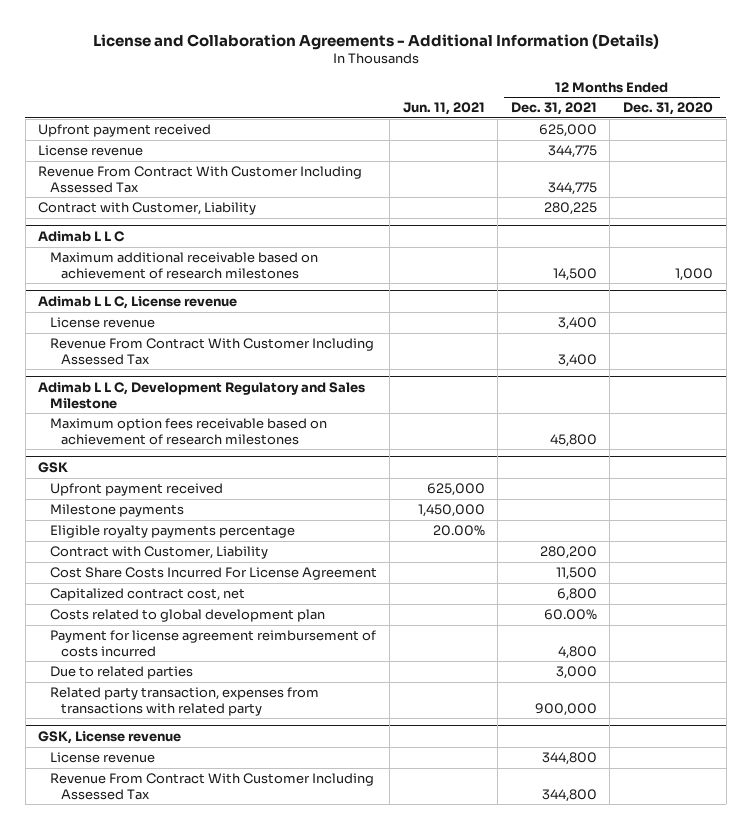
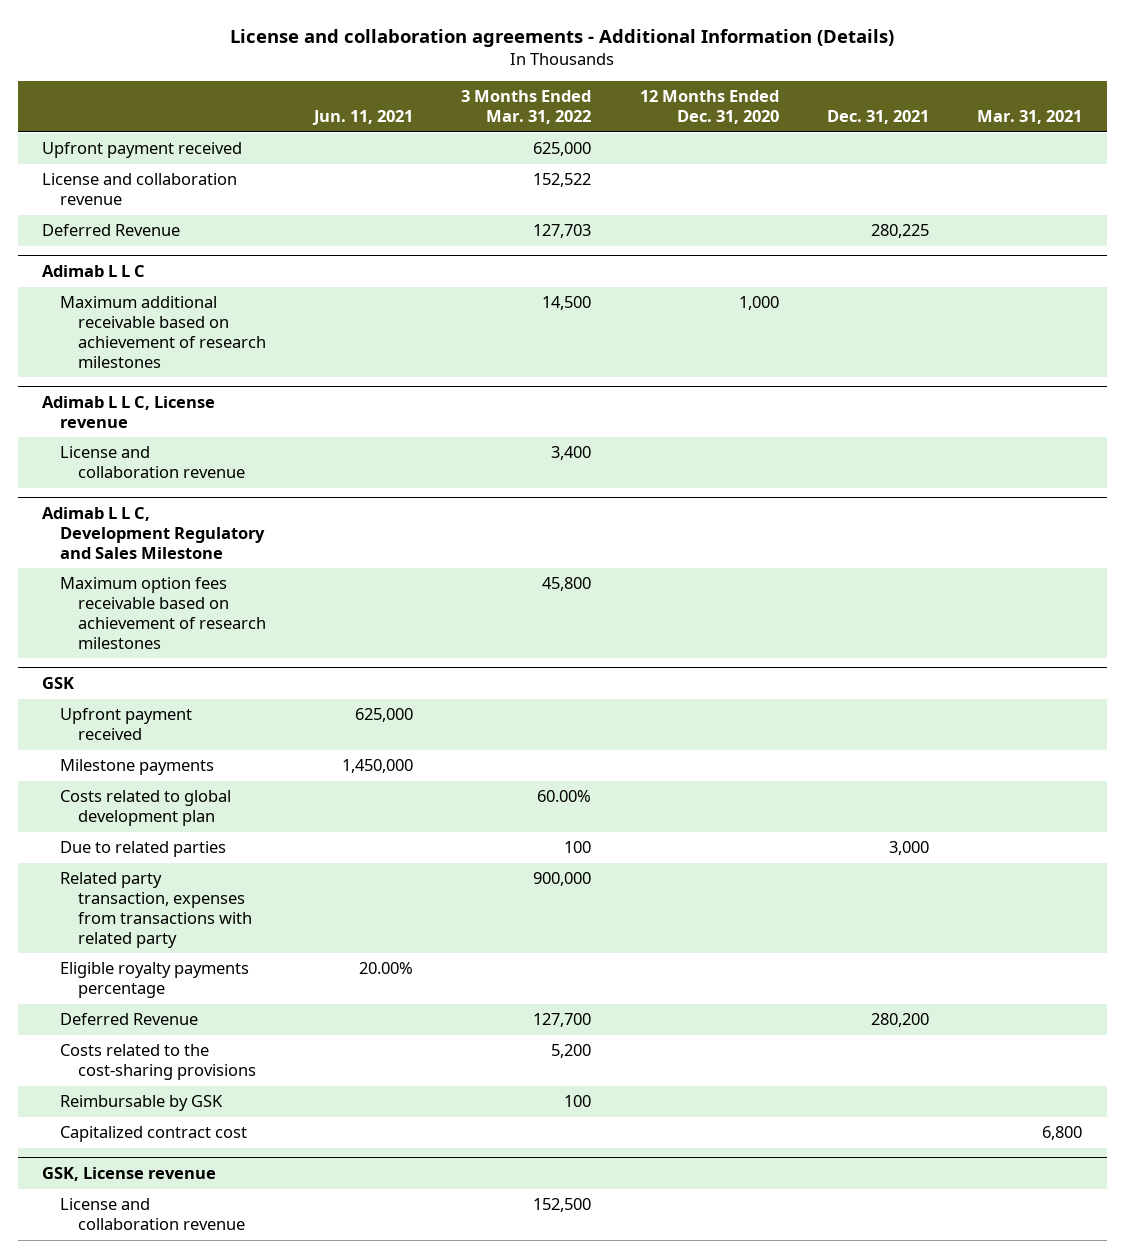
- License and Collaboration Agreements - Additional Information (Details)
+ License and collaboration agreements - Additional Information (Details)
- | Jun. 11, 2021 | 12 Months Ended Dec. 31, 2021 | 12 Months Ended Dec. 31, 2020
+ | Jun. 11, 2021 | 3 Months Ended Mar. 31, 2022 | 12 Months Ended Dec. 31, 2020 | Dec. 31, 2021 | Mar. 31, 2021
- License revenue | | 344,775 |
- Revenue From Contract With Customer Including Assessed Tax | | 344,775 |
- Contract with Customer, Liability | | 280,225 |
+ License and collaboration revenue | | 152,522 | | |
+ Deferred Revenue | | 127,703 | | 280,225 |
@ Adimab L L C, License revenue
- License revenue | | 3,400 |
- Revenue From Contract With Customer Including Assessed Tax | | 3,400 |
+ License and collaboration revenue | | 3,400 | | |
@ GSK
- Contract with Customer, Liability | | 280,200 |
- Cost Share Costs Incurred For License Agreement | | 11,500 |
- Capitalized contract cost, net | | 6,800 |
- Payment for license agreement reimbursement of costs incurred | | 4,800 |
moved down: Eligible royalty payments percentage | 20.00% | | | |
+ Deferred Revenue | | 127,700 | | 280,200 |
+ Costs related to the cost-sharing provisions | | 5,200 | | |
+ Reimbursable by GSK | | 100 | | |
+ Capitalized contract cost | | | | | 6,800
@ GSK, License revenue
- License revenue | | 344,800 |
- Revenue From Contract With Customer Including Assessed Tax | | 344,800 |
+ License and collaboration revenue | | 152,500 | | |

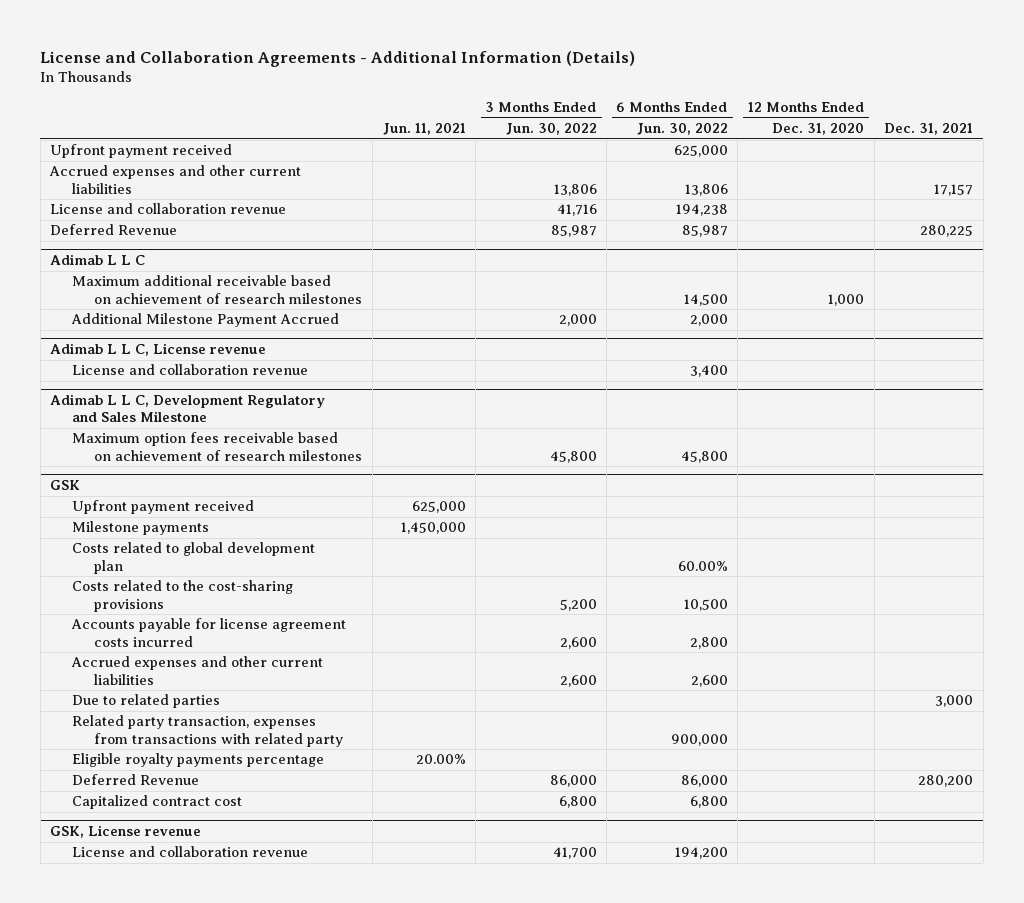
- License and collaboration agreements - Additional Information (Details)
+ License and Collaboration Agreements - Additional Information (Details)
- | Jun. 11, 2021 | 3 Months Ended Mar. 31, 2022 | 12 Months Ended Dec. 31, 2020 | Dec. 31, 2021 | Mar. 31, 2021
+ | Jun. 11, 2021 | 3 Months Ended Jun. 30, 2022 | 6 Months Ended Jun. 30, 2022 | 12 Months Ended Dec. 31, 2020 | Dec. 31, 2021
+ Accrued expenses and other current liabilities | | 13,806 | 13,806 | | 17,157
@ Adimab L L C
+ Additional Milestone Payment Accrued | | 2,000 | 2,000 | |
@ GSK
moved up: Costs related to the cost-sharing provisions | | 5,200 | 10,500 | |
+ Accounts payable for license agreement costs incurred | | 2,600 | 2,800 | |
+ Accrued expenses and other current liabilities | | 2,600 | 2,600 | |
- Reimbursable by GSK | | 100 | | |

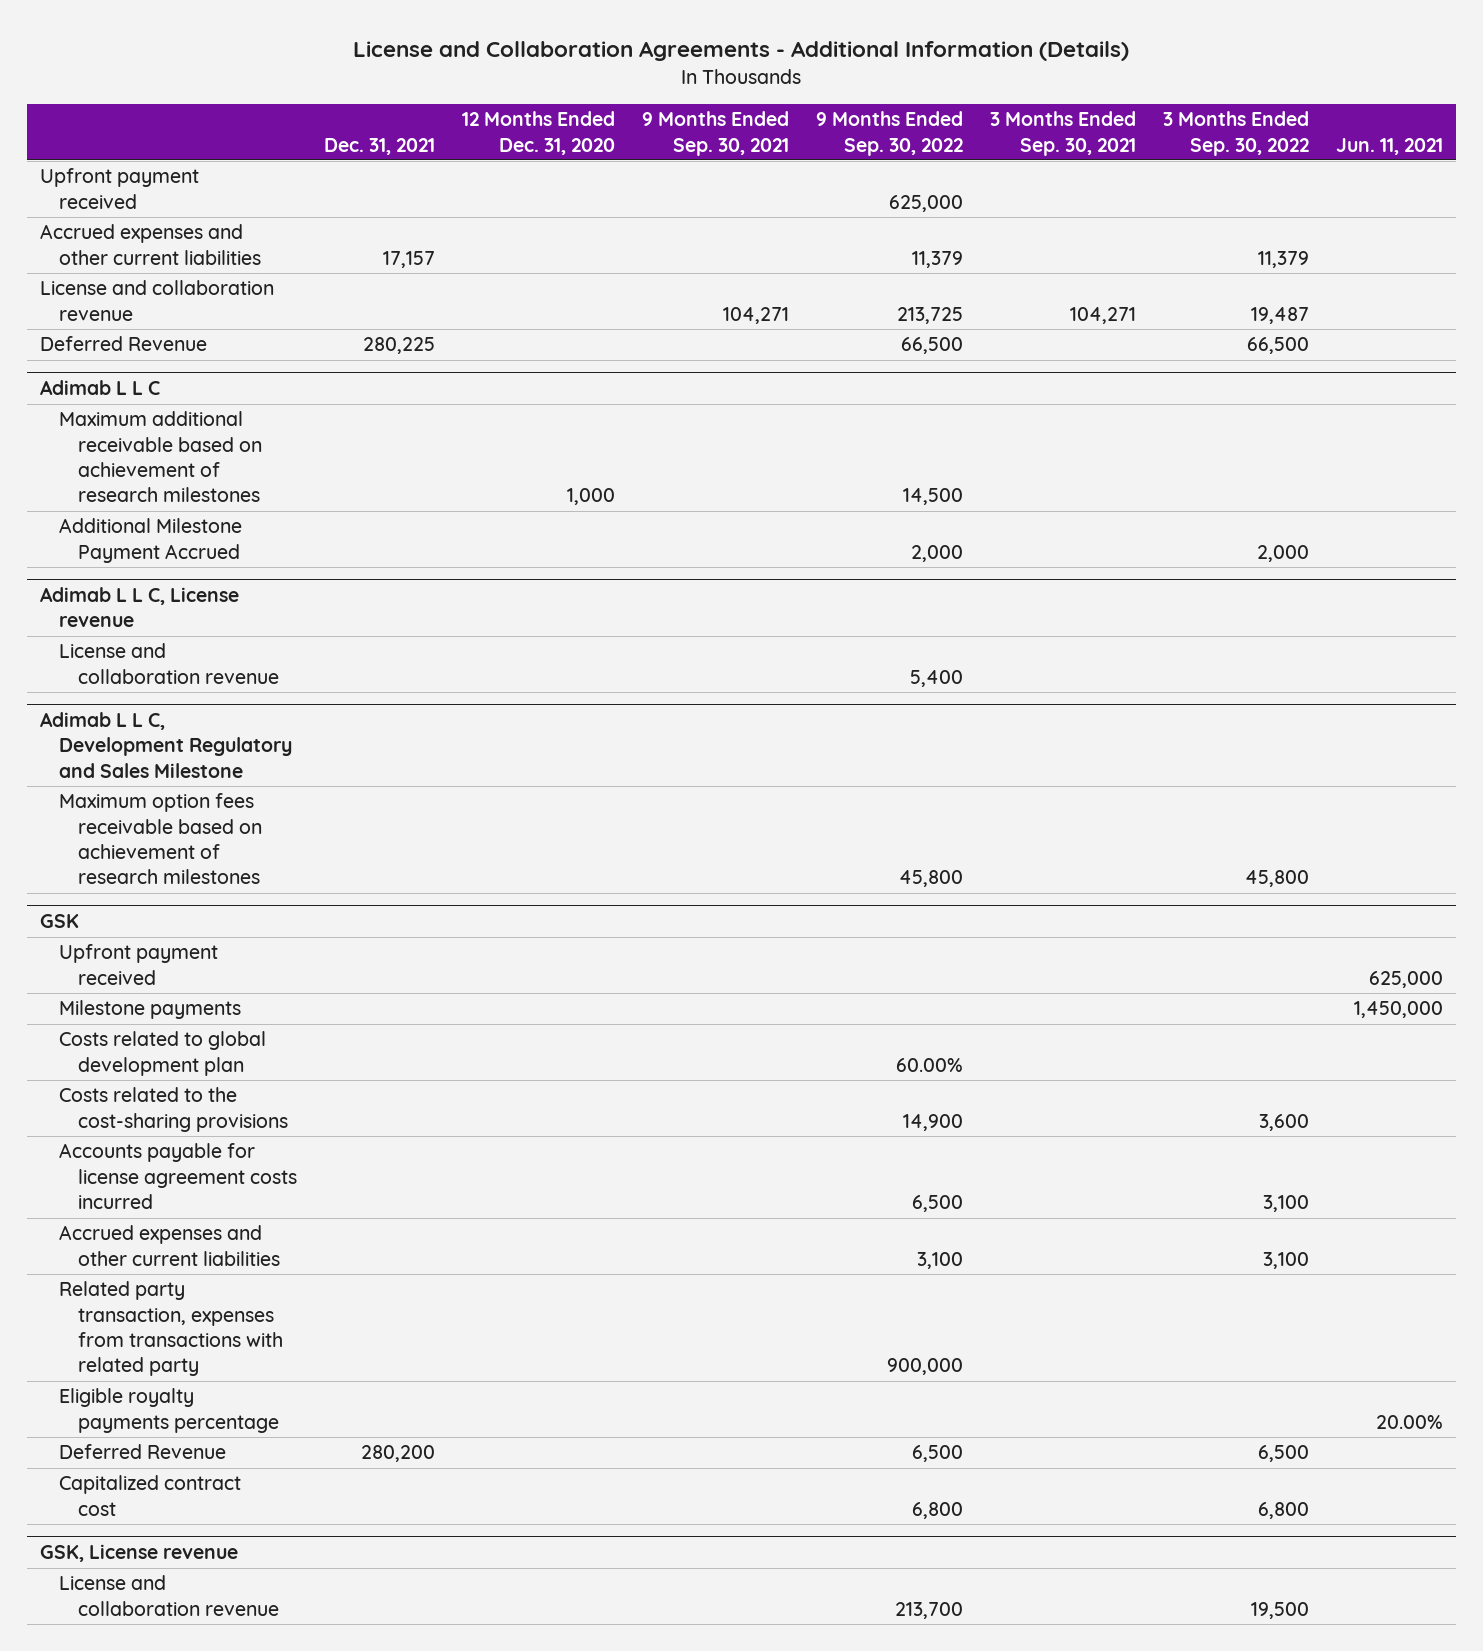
- | Jun. 11, 2021 | 3 Months Ended Jun. 30, 2022 | 6 Months Ended Jun. 30, 2022 | 12 Months Ended Dec. 31, 2020 | Dec. 31, 2021
+ | Dec. 31, 2021 | 12 Months Ended Dec. 31, 2020 | 9 Months Ended Sep. 30, 2021 | 9 Months Ended Sep. 30, 2022 | 3 Months Ended Sep. 30, 2021 | 3 Months Ended Sep. 30, 2022 | Jun. 11, 2021
@ GSK
- Due to related parties | | | | | 3,000

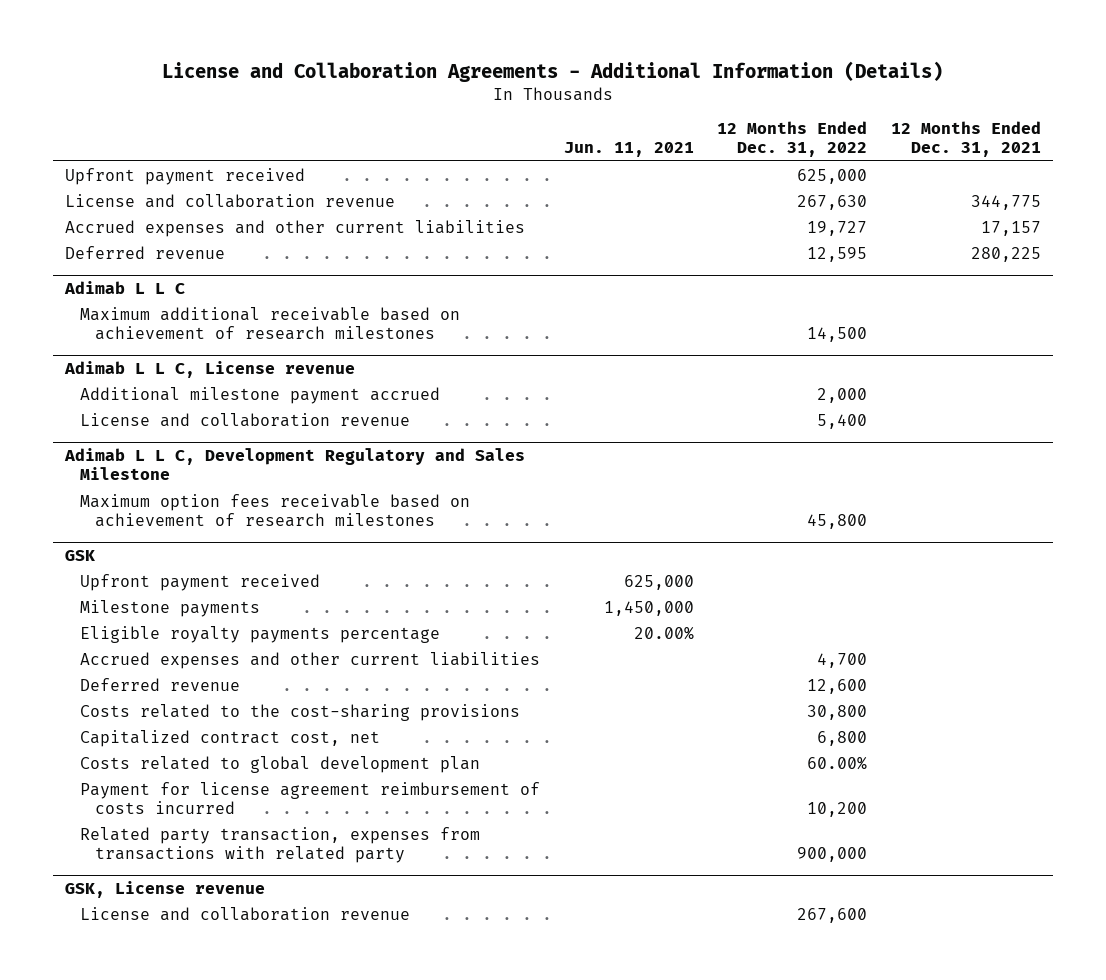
- | Dec. 31, 2021 | 12 Months Ended Dec. 31, 2020 | 9 Months Ended Sep. 30, 2021 | 9 Months Ended Sep. 30, 2022 | 3 Months Ended Sep. 30, 2021 | 3 Months Ended Sep. 30, 2022 | Jun. 11, 2021
+ | Jun. 11, 2021 | 12 Months Ended Dec. 31, 2022 | 12 Months Ended Dec. 31, 2021
- Deferred Revenue | 280,225 | | | 66,500 | | 66,500 |
moved down: Accrued expenses and other current liabilities | | 19,727 | 17,157
+ Deferred revenue | | 12,595 | 280,225
@ Adimab L L C
- Additional Milestone Payment Accrued | | | | 2,000 | | 2,000 |
@ Adimab L L C, License revenue
+ Additional milestone payment accrued | | 2,000 |
@ GSK
- Accounts payable for license agreement costs incurred | | | | 6,500 | | 3,100 |
moved up: Eligible royalty payments percentage | 20.00% | |
+ Deferred revenue | | 12,600 |
moved down: Costs related to the cost-sharing provisions | | 30,800 |
+ Capitalized contract cost, net | | 6,800 |
moved down: Costs related to global development plan | | 60.00% |
+ Payment for license agreement reimbursement of costs incurred | | 10,200 |
- Deferred Revenue | 280,200 | | | 6,500 | | 6,500 |
- Capitalized contract cost | | | | 6,800 | | 6,800 |

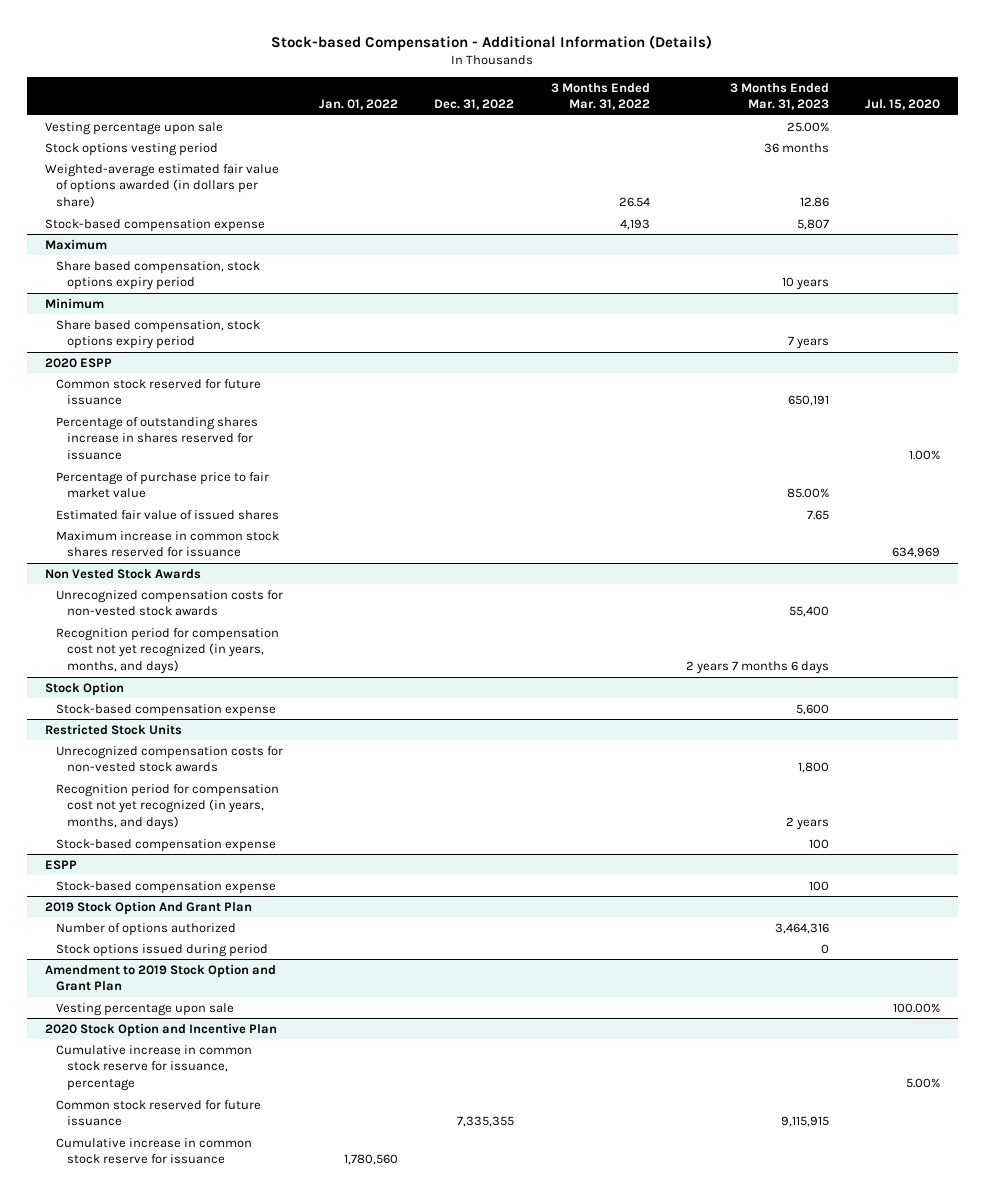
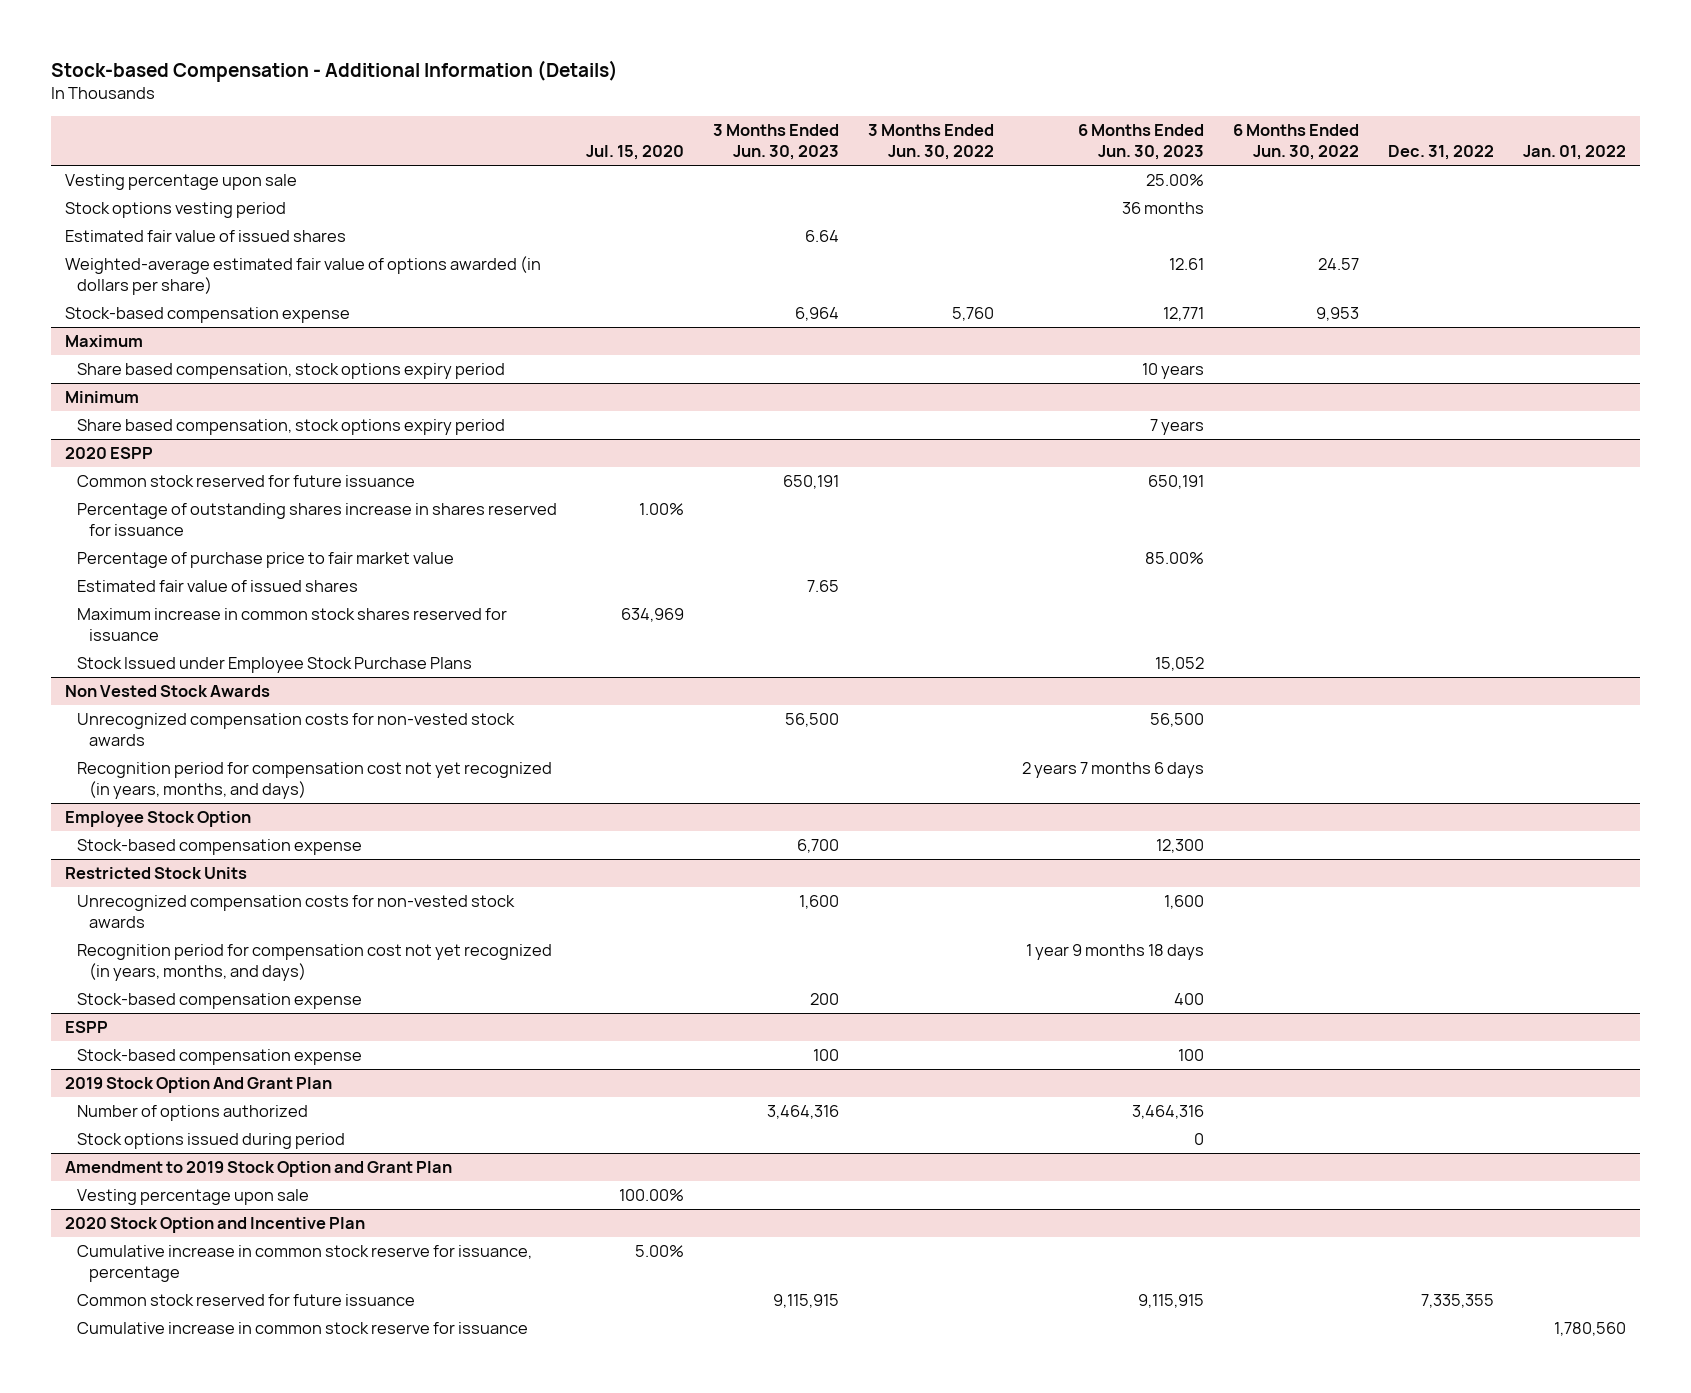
- | Jan. 01, 2022 | Dec. 31, 2022 | 3 Months Ended Mar. 31, 2022 | 3 Months Ended Mar. 31, 2023 | Jul. 15, 2020
+ | Jul. 15, 2020 | 3 Months Ended Jun. 30, 2023 | 3 Months Ended Jun. 30, 2022 | 6 Months Ended Jun. 30, 2023 | 6 Months Ended Jun. 30, 2022 | Dec. 31, 2022 | Jan. 01, 2022
+ Estimated fair value of issued shares | | 6.64 | | | | |
@ 2020 ESPP
+ Stock Issued under Employee Stock Purchase Plans | | | | 15,052 | | |
- Stock Option
+ Employee Stock Option

